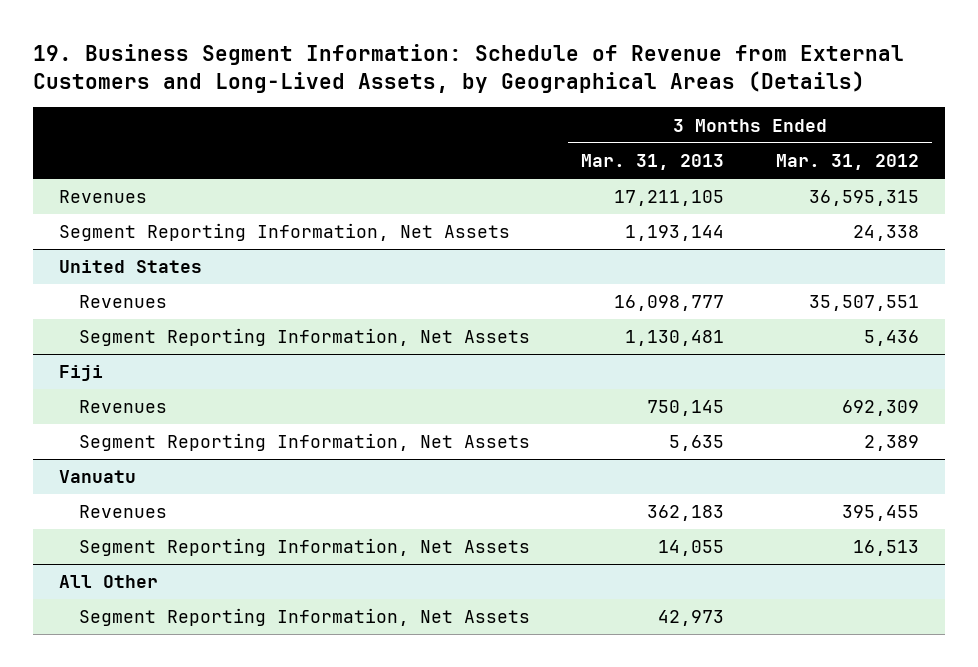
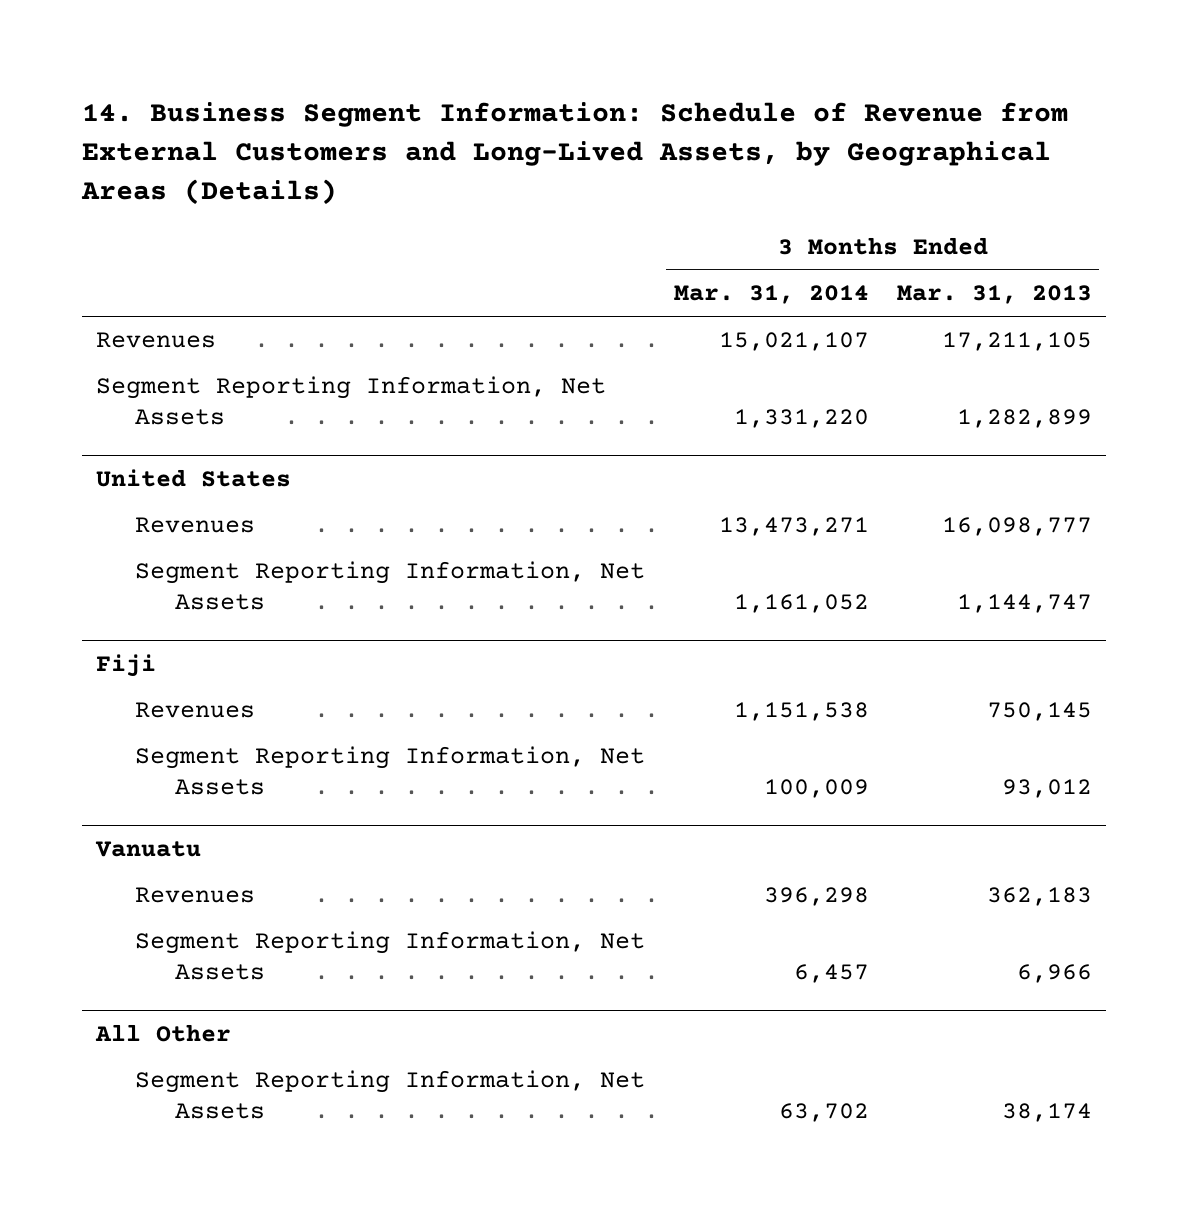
- 19. Business Segment Information: Schedule of Revenue from External Customers and Long-Lived Assets, by Geographical Areas (Details)
+ 14. Business Segment Information: Schedule of Revenue from External Customers and Long-Lived Assets, by Geographical Areas (Details)
- | 3 Months Ended Mar. 31, 2013 | 3 Months Ended Mar. 31, 2012
+ | 3 Months Ended Mar. 31, 2014 | 3 Months Ended Mar. 31, 2013
- Segment Reporting Information, Net Assets | 1,193,144 | 24,338
+ Segment Reporting Information, Net Assets | 1,331,220 | 1,282,899
@ United States
- Segment Reporting Information, Net Assets | 1,130,481 | 5,436
+ Segment Reporting Information, Net Assets | 1,161,052 | 1,144,747
@ Fiji
- Segment Reporting Information, Net Assets | 5,635 | 2,389
+ Segment Reporting Information, Net Assets | 100,009 | 93,012
@ Vanuatu
- Segment Reporting Information, Net Assets | 14,055 | 16,513
+ Segment Reporting Information, Net Assets | 6,457 | 6,966
@ All Other
- Segment Reporting Information, Net Assets | 42,973 |
+ Segment Reporting Information, Net Assets | 63,702 | 38,174

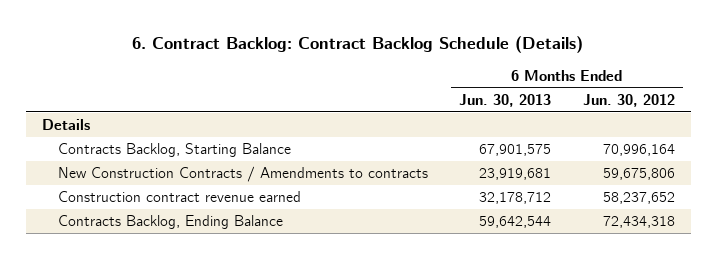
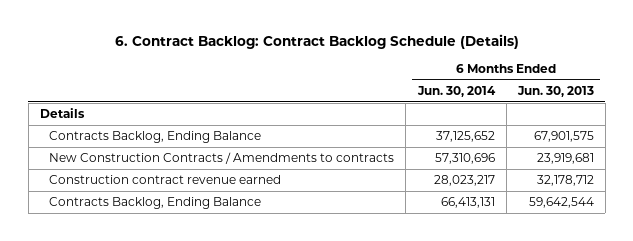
- | 6 Months Ended Jun. 30, 2013 | 6 Months Ended Jun. 30, 2012
+ | 6 Months Ended Jun. 30, 2014 | 6 Months Ended Jun. 30, 2013
- Contracts Backlog, Starting Balance | 67,901,575 | 70,996,164
+ Contracts Backlog, Ending Balance | 37,125,652 | 67,901,575

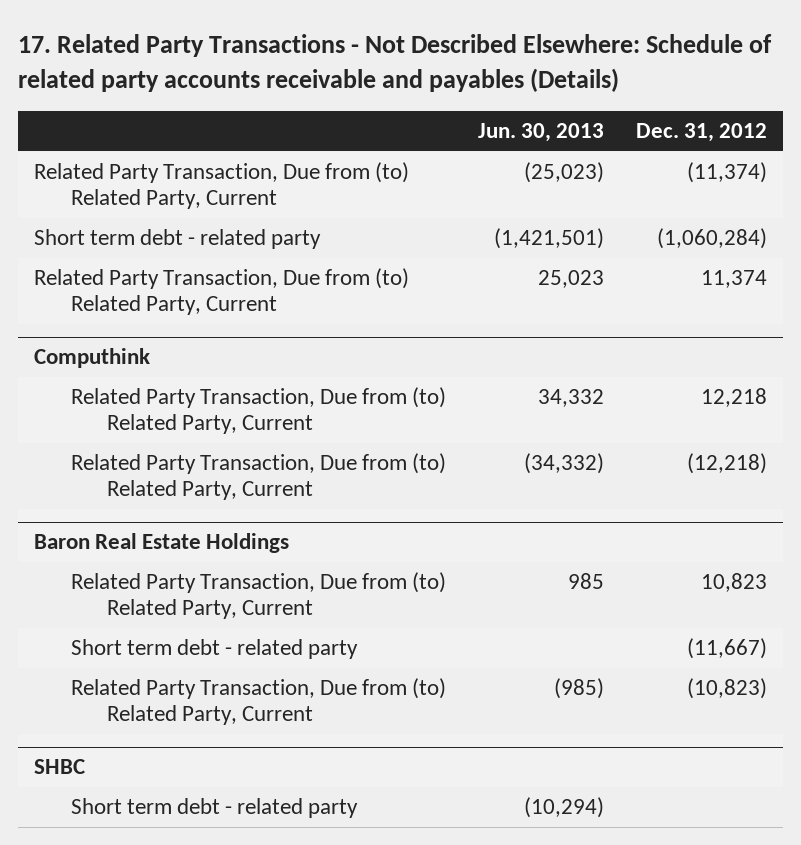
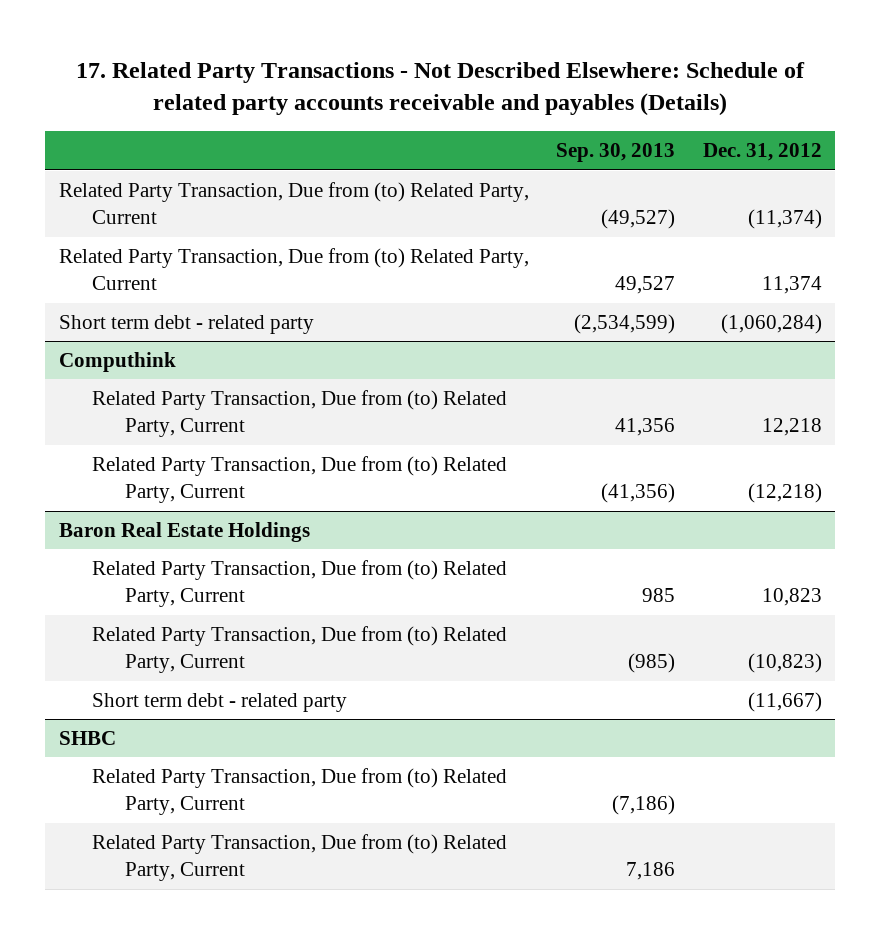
- | Jun. 30, 2013 | Dec. 31, 2012
+ | Sep. 30, 2013 | Dec. 31, 2012
moved down: Short term debt - related party | (2,534,599) | (1,060,284)
@ Baron Real Estate Holdings
moved down: Short term debt - related party | | (11,667)
@ SHBC
- Short term debt - related party | (10,294) |
+ Related Party Transaction, Due from (to) Related Party, Current | (7,186) |
+ Related Party Transaction, Due from (to) Related Party, Current | 7,186 |

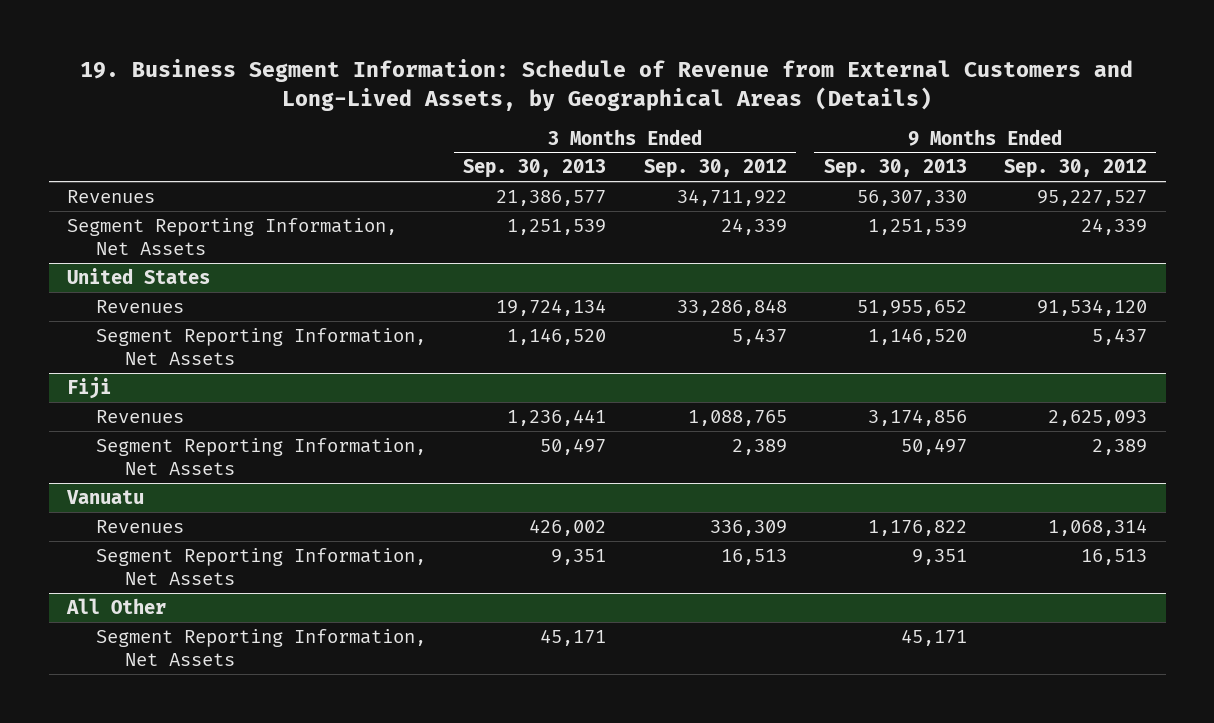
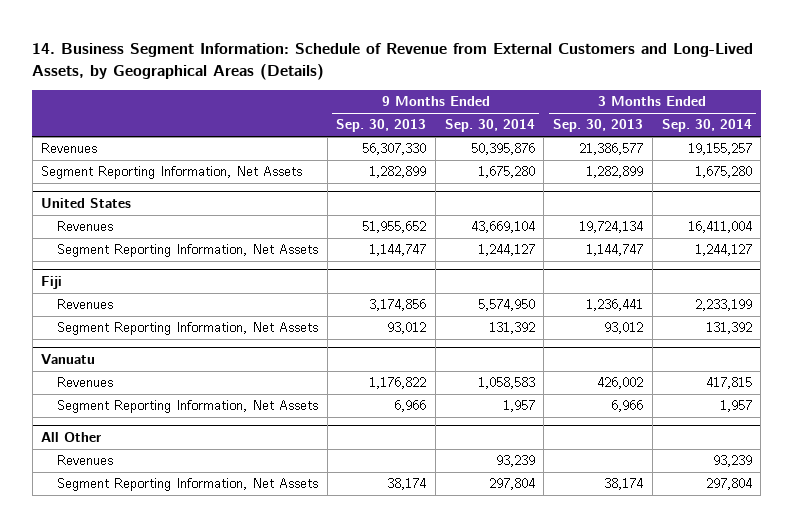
- 19. Business Segment Information: Schedule of Revenue from External Customers and Long-Lived Assets, by Geographical Areas (Details)
+ 14. Business Segment Information: Schedule of Revenue from External Customers and Long-Lived Assets, by Geographical Areas (Details)
- | 3 Months Ended Sep. 30, 2013 | 3 Months Ended Sep. 30, 2012 | 9 Months Ended Sep. 30, 2013 | 9 Months Ended Sep. 30, 2012
+ | 9 Months Ended Sep. 30, 2013 | 9 Months Ended Sep. 30, 2014 | 3 Months Ended Sep. 30, 2013 | 3 Months Ended Sep. 30, 2014
- Segment Reporting Information, Net Assets | 1,251,539 | 24,339 | 1,251,539 | 24,339
+ Segment Reporting Information, Net Assets | 1,282,899 | 1,675,280 | 1,282,899 | 1,675,280
@ United States
- Segment Reporting Information, Net Assets | 1,146,520 | 5,437 | 1,146,520 | 5,437
+ Segment Reporting Information, Net Assets | 1,144,747 | 1,244,127 | 1,144,747 | 1,244,127
@ Fiji
- Segment Reporting Information, Net Assets | 50,497 | 2,389 | 50,497 | 2,389
+ Segment Reporting Information, Net Assets | 93,012 | 131,392 | 93,012 | 131,392
@ Vanuatu
- Segment Reporting Information, Net Assets | 9,351 | 16,513 | 9,351 | 16,513
+ Segment Reporting Information, Net Assets | 6,966 | 1,957 | 6,966 | 1,957
@ All Other
- Segment Reporting Information, Net Assets | 45,171 | | 45,171 |
+ Revenues | | 93,239 | | 93,239
+ Segment Reporting Information, Net Assets | 38,174 | 297,804 | 38,174 | 297,804

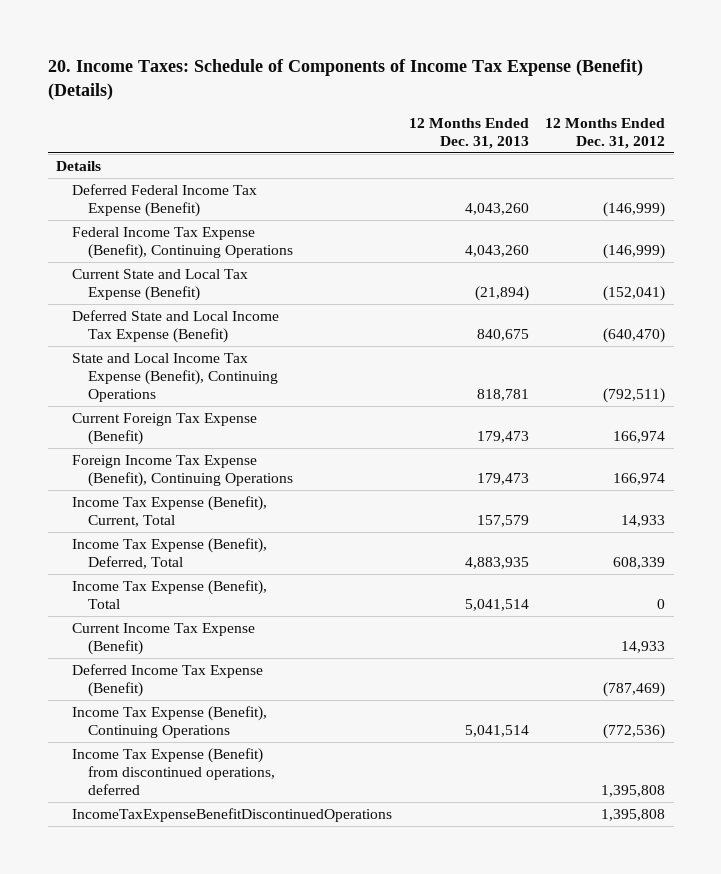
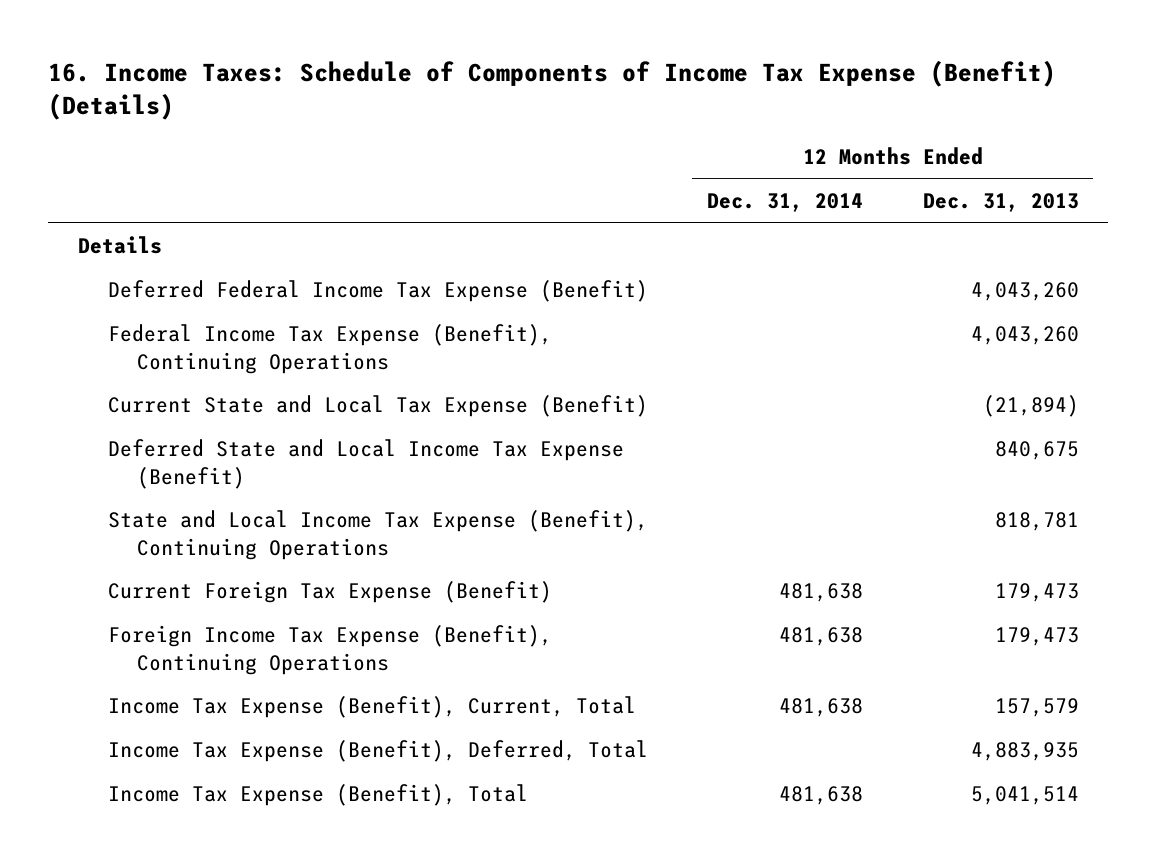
- 20. Income Taxes: Schedule of Components of Income Tax Expense (Benefit) (Details)
+ 16. Income Taxes: Schedule of Components of Income Tax Expense (Benefit) (Details)
- | 12 Months Ended Dec. 31, 2013 | 12 Months Ended Dec. 31, 2012
+ | 12 Months Ended Dec. 31, 2014 | 12 Months Ended Dec. 31, 2013
- Current Income Tax Expense (Benefit) | | 14,933
- Deferred Income Tax Expense (Benefit) | | (787,469)
- Income Tax Expense (Benefit), Continuing Operations | 5,041,514 | (772,536)
- Income Tax Expense (Benefit) from discontinued operations, deferred | | 1,395,808
- IncomeTaxExpenseBenefitDiscontinuedOperations | | 1,395,808

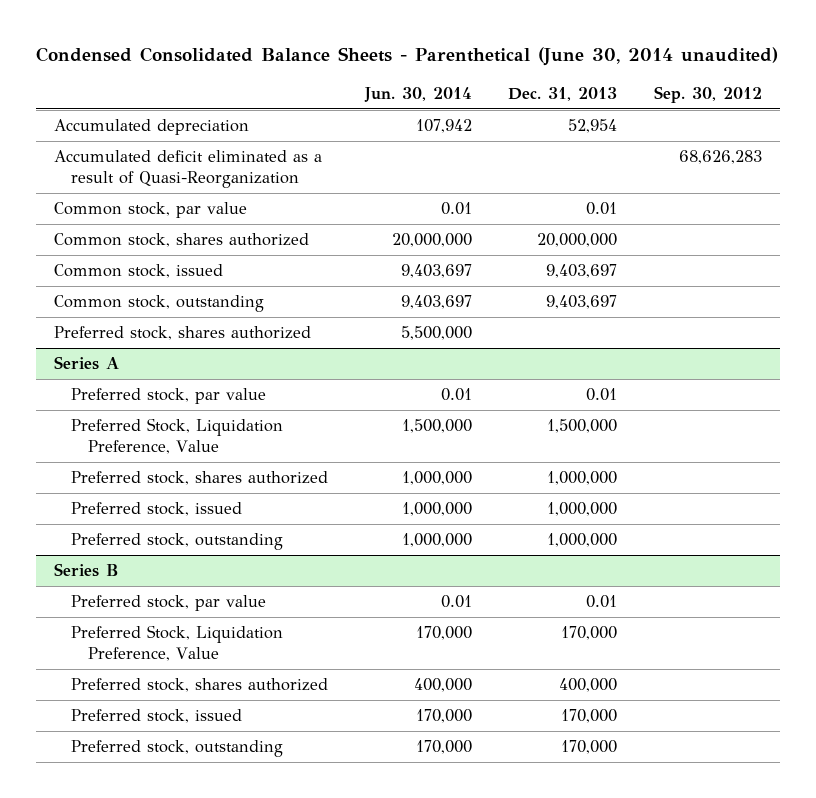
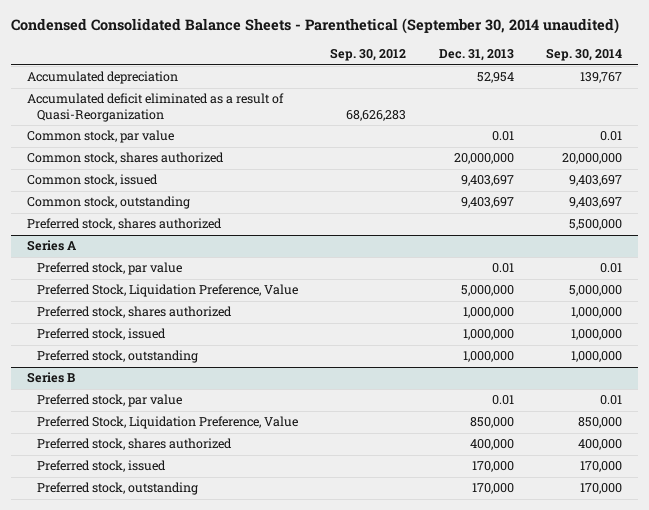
- Condensed Consolidated Balance Sheets - Parenthetical (June 30, 2014 unaudited)
+ Condensed Consolidated Balance Sheets - Parenthetical (September 30, 2014 unaudited)
- | Jun. 30, 2014 | Dec. 31, 2013 | Sep. 30, 2012
+ | Sep. 30, 2012 | Dec. 31, 2013 | Sep. 30, 2014
@ Series A
- Preferred Stock, Liquidation Preference, Value | 1,500,000 | 1,500,000 |
+ Preferred Stock, Liquidation Preference, Value | | 5,000,000 | 5,000,000
@ Series B
- Preferred Stock, Liquidation Preference, Value | 170,000 | 170,000 |
+ Preferred Stock, Liquidation Preference, Value | | 850,000 | 850,000

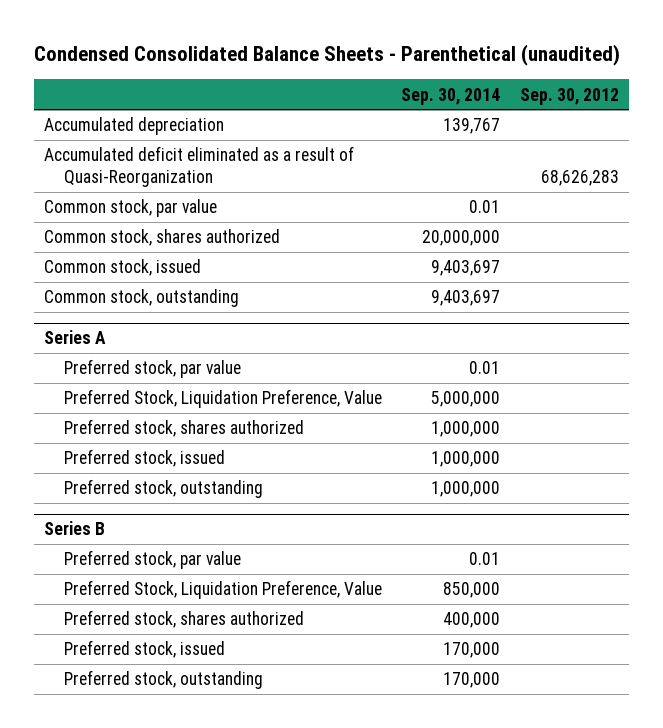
- Condensed Consolidated Balance Sheets - Parenthetical (September 30, 2014 unaudited)
+ Condensed Consolidated Balance Sheets - Parenthetical (unaudited)
- | Sep. 30, 2012 | Dec. 31, 2013 | Sep. 30, 2014
+ | Sep. 30, 2014 | Sep. 30, 2012
- Preferred stock, shares authorized | | | 5,500,000

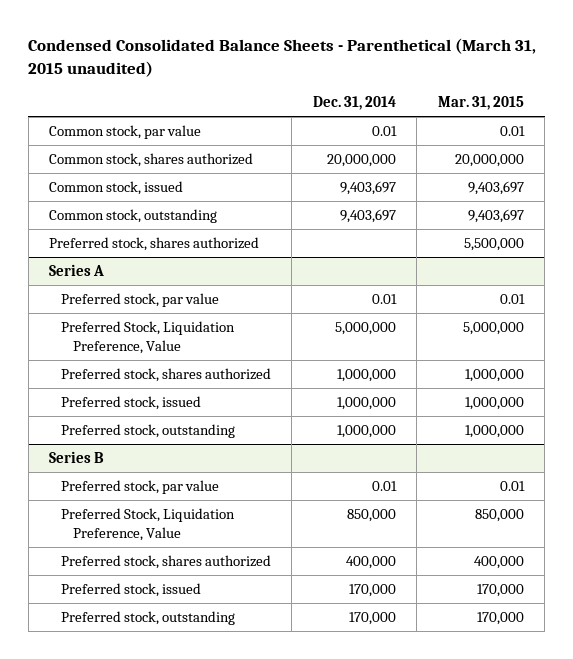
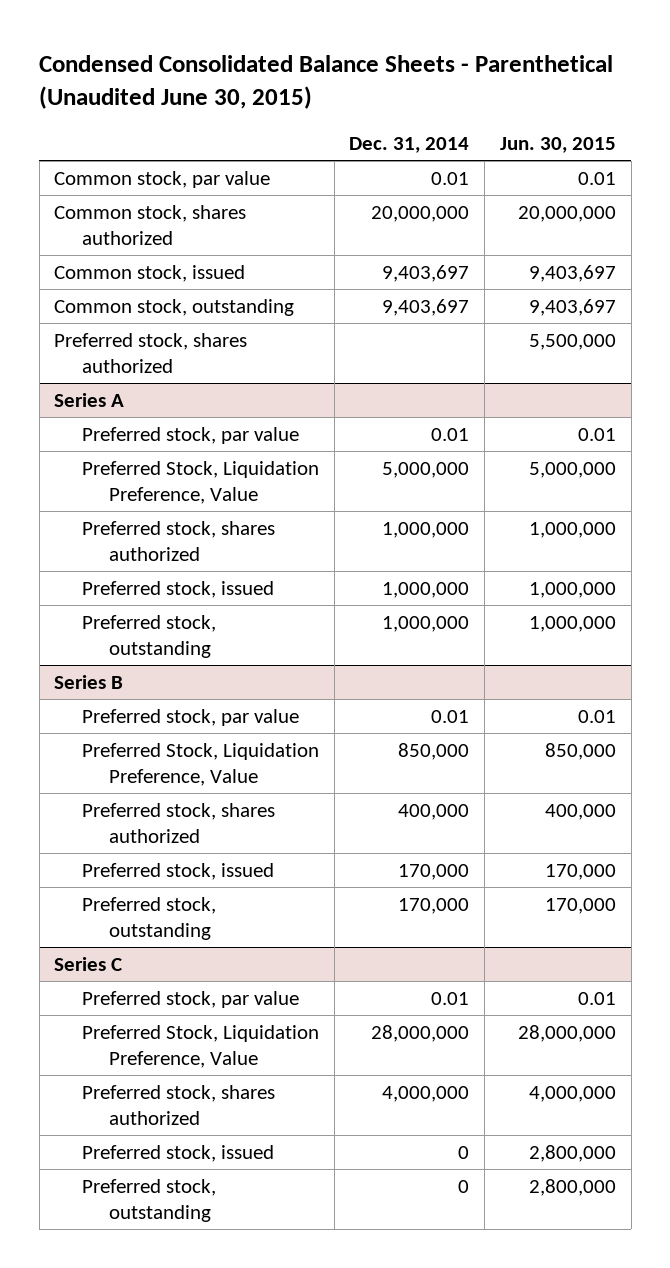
- Condensed Consolidated Balance Sheets - Parenthetical (March 31, 2015 unaudited)
+ Condensed Consolidated Balance Sheets - Parenthetical (Unaudited June 30, 2015)
- | Dec. 31, 2014 | Mar. 31, 2015
+ | Dec. 31, 2014 | Jun. 30, 2015
+ Series C
+ Preferred stock, par value | 0.01 | 0.01
+ Preferred Stock, Liquidation Preference, Value | 28,000,000 | 28,000,000
+ Preferred stock, shares authorized | 4,000,000 | 4,000,000
+ Preferred stock, issued | 0 | 2,800,000
+ Preferred stock, outstanding | 0 | 2,800,000

